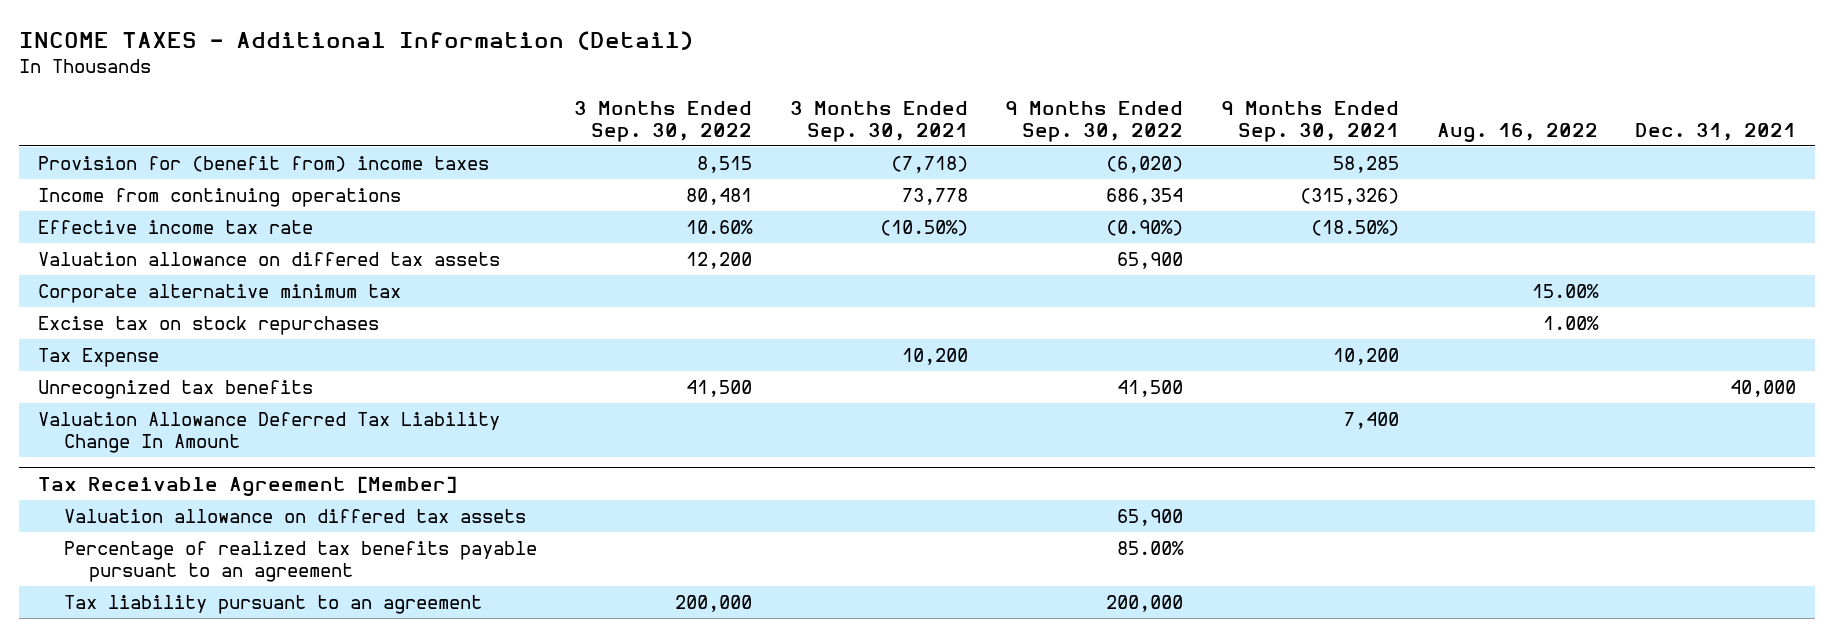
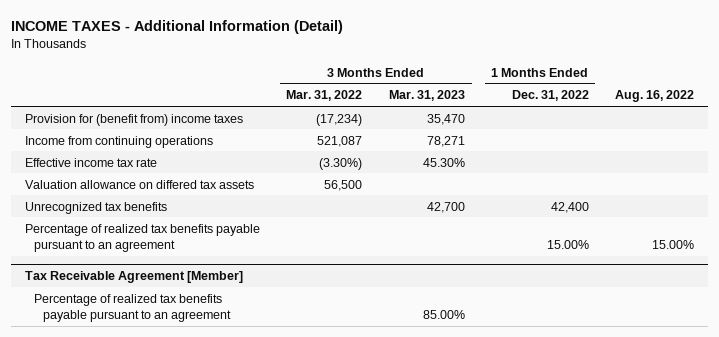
- | 3 Months Ended Sep. 30, 2022 | 3 Months Ended Sep. 30, 2021 | 9 Months Ended Sep. 30, 2022 | 9 Months Ended Sep. 30, 2021 | Aug. 16, 2022 | Dec. 31, 2021
+ | 3 Months Ended Mar. 31, 2022 | 3 Months Ended Mar. 31, 2023 | 1 Months Ended Dec. 31, 2022 | Aug. 16, 2022
- Corporate alternative minimum tax | | | | | 15.00% |
- Excise tax on stock repurchases | | | | | 1.00% |
- Tax Expense | | 10,200 | | 10,200 | |
- Valuation Allowance Deferred Tax Liability Change In Amount | | | | 7,400 | |
+ Percentage of realized tax benefits payable pursuant to an agreement | | | 15.00% | 15.00%
@ Tax Receivable Agreement [Member]
- Valuation allowance on differed tax assets | | | 65,900 | | |
- Tax liability pursuant to an agreement | 200,000 | | 200,000 | | |

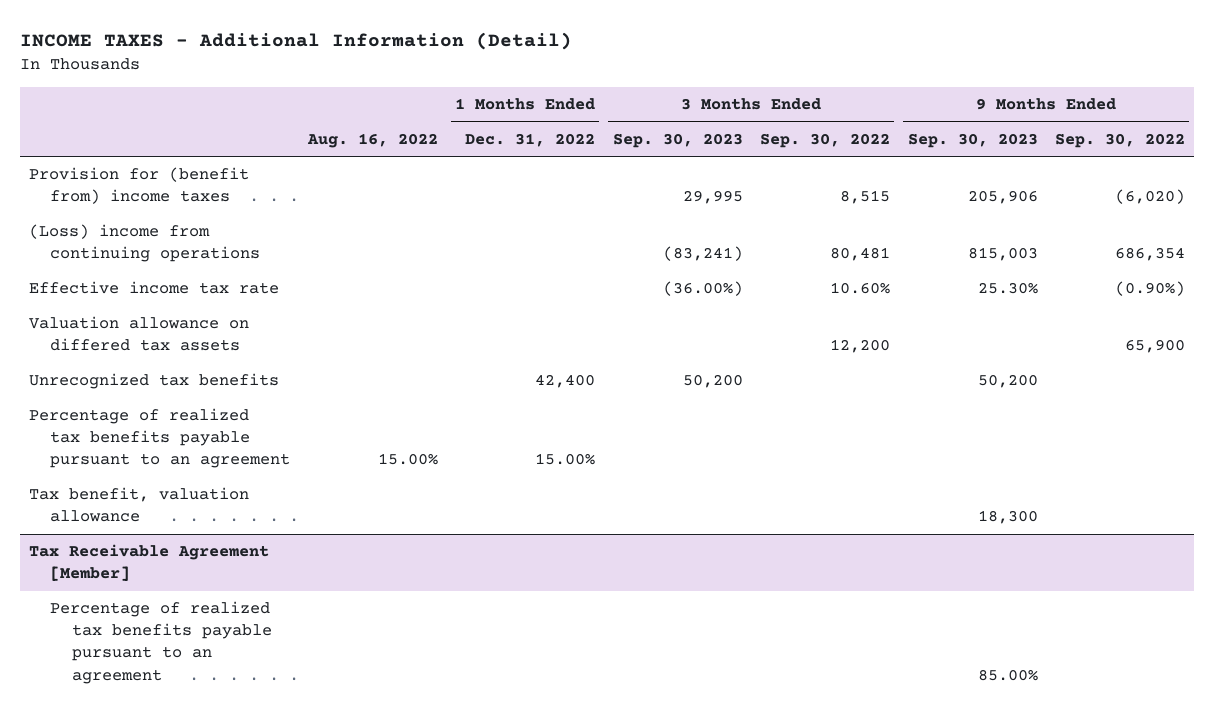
- | 3 Months Ended Mar. 31, 2022 | 3 Months Ended Mar. 31, 2023 | 1 Months Ended Dec. 31, 2022 | Aug. 16, 2022
+ | Aug. 16, 2022 | 1 Months Ended Dec. 31, 2022 | 3 Months Ended Sep. 30, 2023 | 3 Months Ended Sep. 30, 2022 | 9 Months Ended Sep. 30, 2023 | 9 Months Ended Sep. 30, 2022
- Income from continuing operations | 521,087 | 78,271 | |
+ (Loss) income from continuing operations | | | (83,241) | 80,481 | 815,003 | 686,354
+ Tax benefit, valuation allowance | | | | | 18,300 |

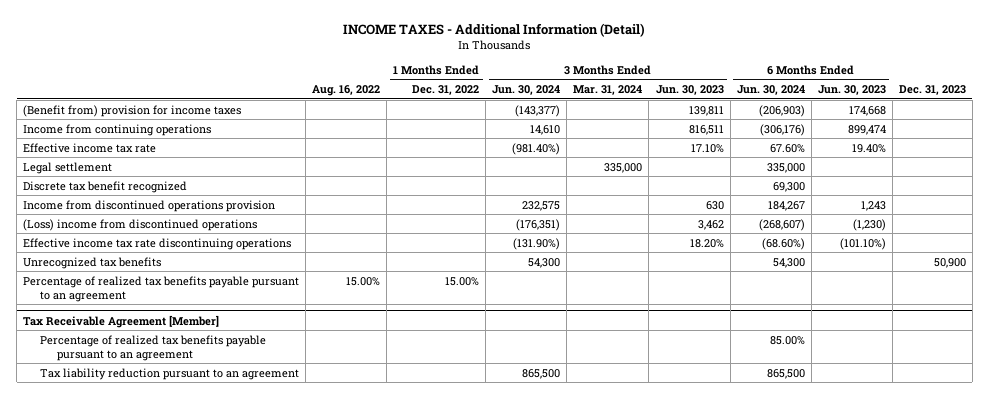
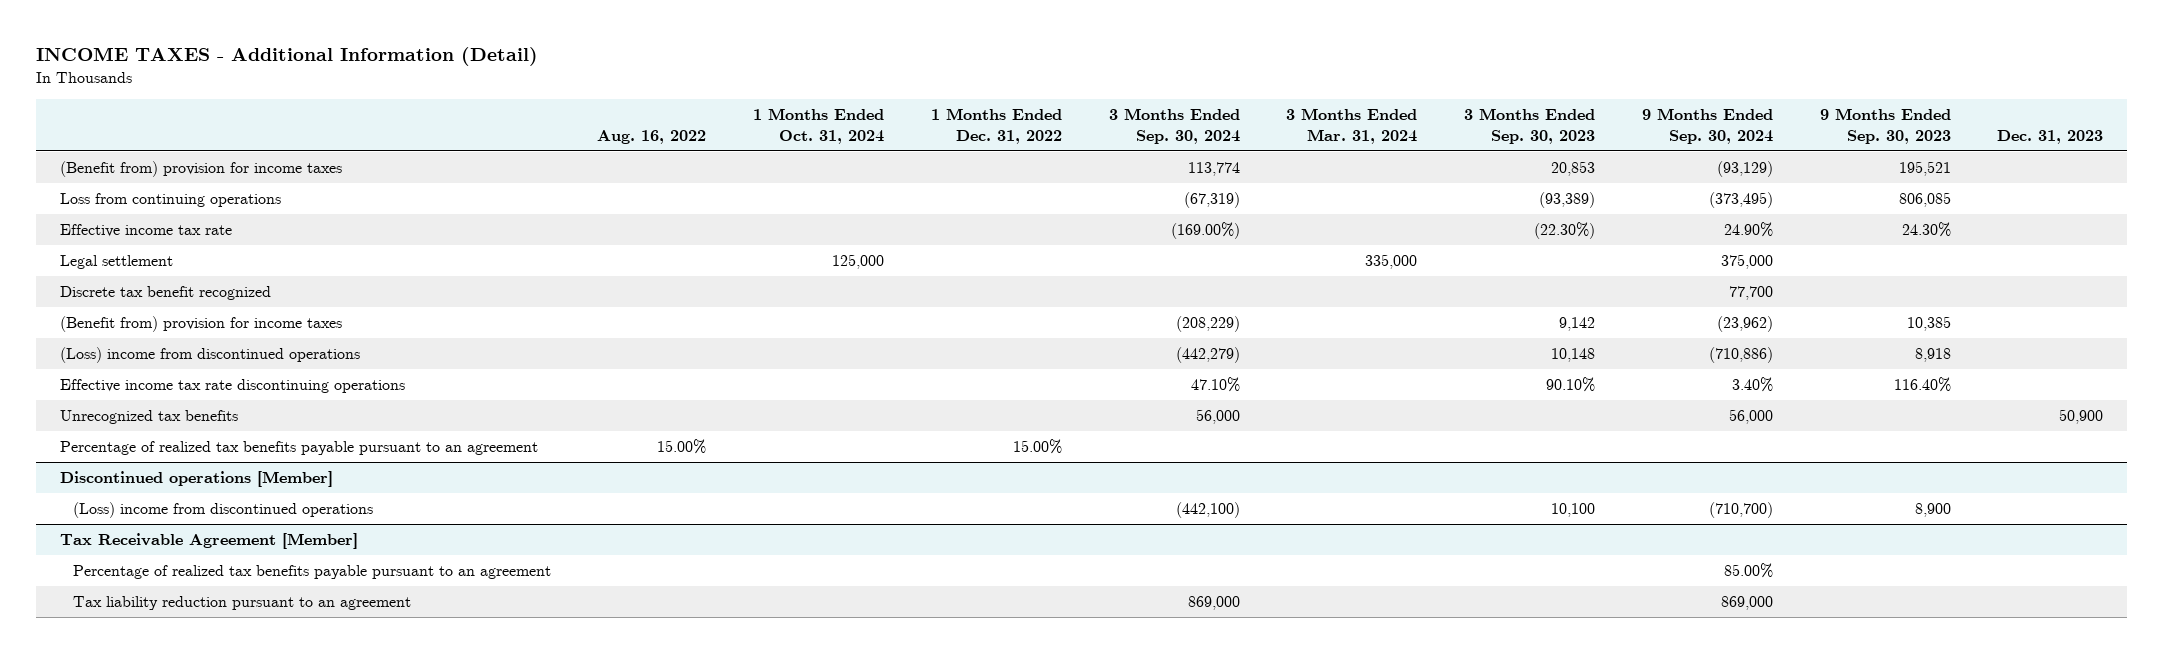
- | Aug. 16, 2022 | 1 Months Ended Dec. 31, 2022 | 3 Months Ended Jun. 30, 2024 | 3 Months Ended Mar. 31, 2024 | 3 Months Ended Jun. 30, 2023 | 6 Months Ended Jun. 30, 2024 | 6 Months Ended Jun. 30, 2023 | Dec. 31, 2023
+ | Aug. 16, 2022 | 1 Months Ended Oct. 31, 2024 | 1 Months Ended Dec. 31, 2022 | 3 Months Ended Sep. 30, 2024 | 3 Months Ended Mar. 31, 2024 | 3 Months Ended Sep. 30, 2023 | 9 Months Ended Sep. 30, 2024 | 9 Months Ended Sep. 30, 2023 | Dec. 31, 2023
- Income from continuing operations | | | 14,610 | | 816,511 | (306,176) | 899,474 |
+ Loss from continuing operations | | | | (67,319) | | (93,389) | (373,495) | 806,085 |
- Income from discontinued operations provision | | | 232,575 | | 630 | 184,267 | 1,243 |
+ (Benefit from) provision for income taxes | | | | (208,229) | | 9,142 | (23,962) | 10,385 |
+ Discontinued operations [Member]
+ (Loss) income from discontinued operations | | | | (442,100) | | 10,100 | (710,700) | 8,900 |

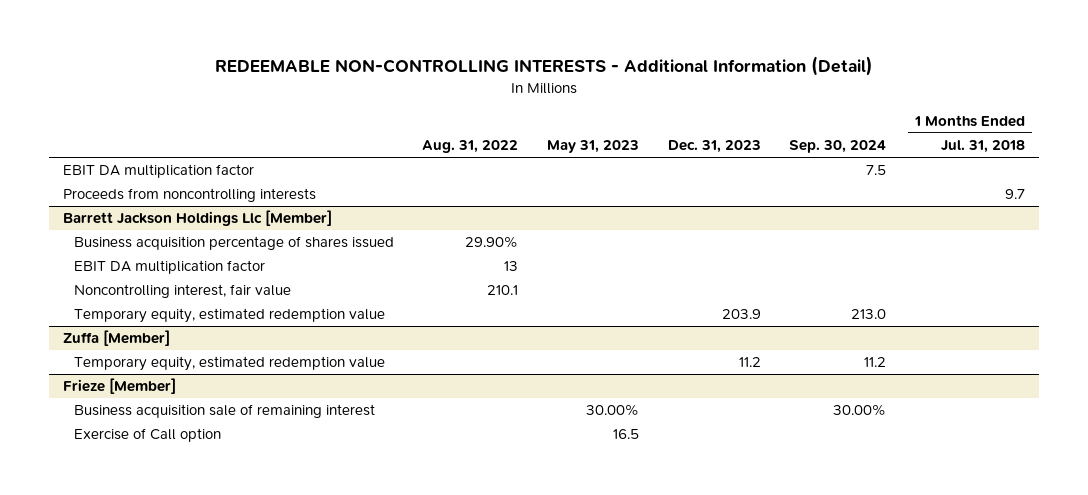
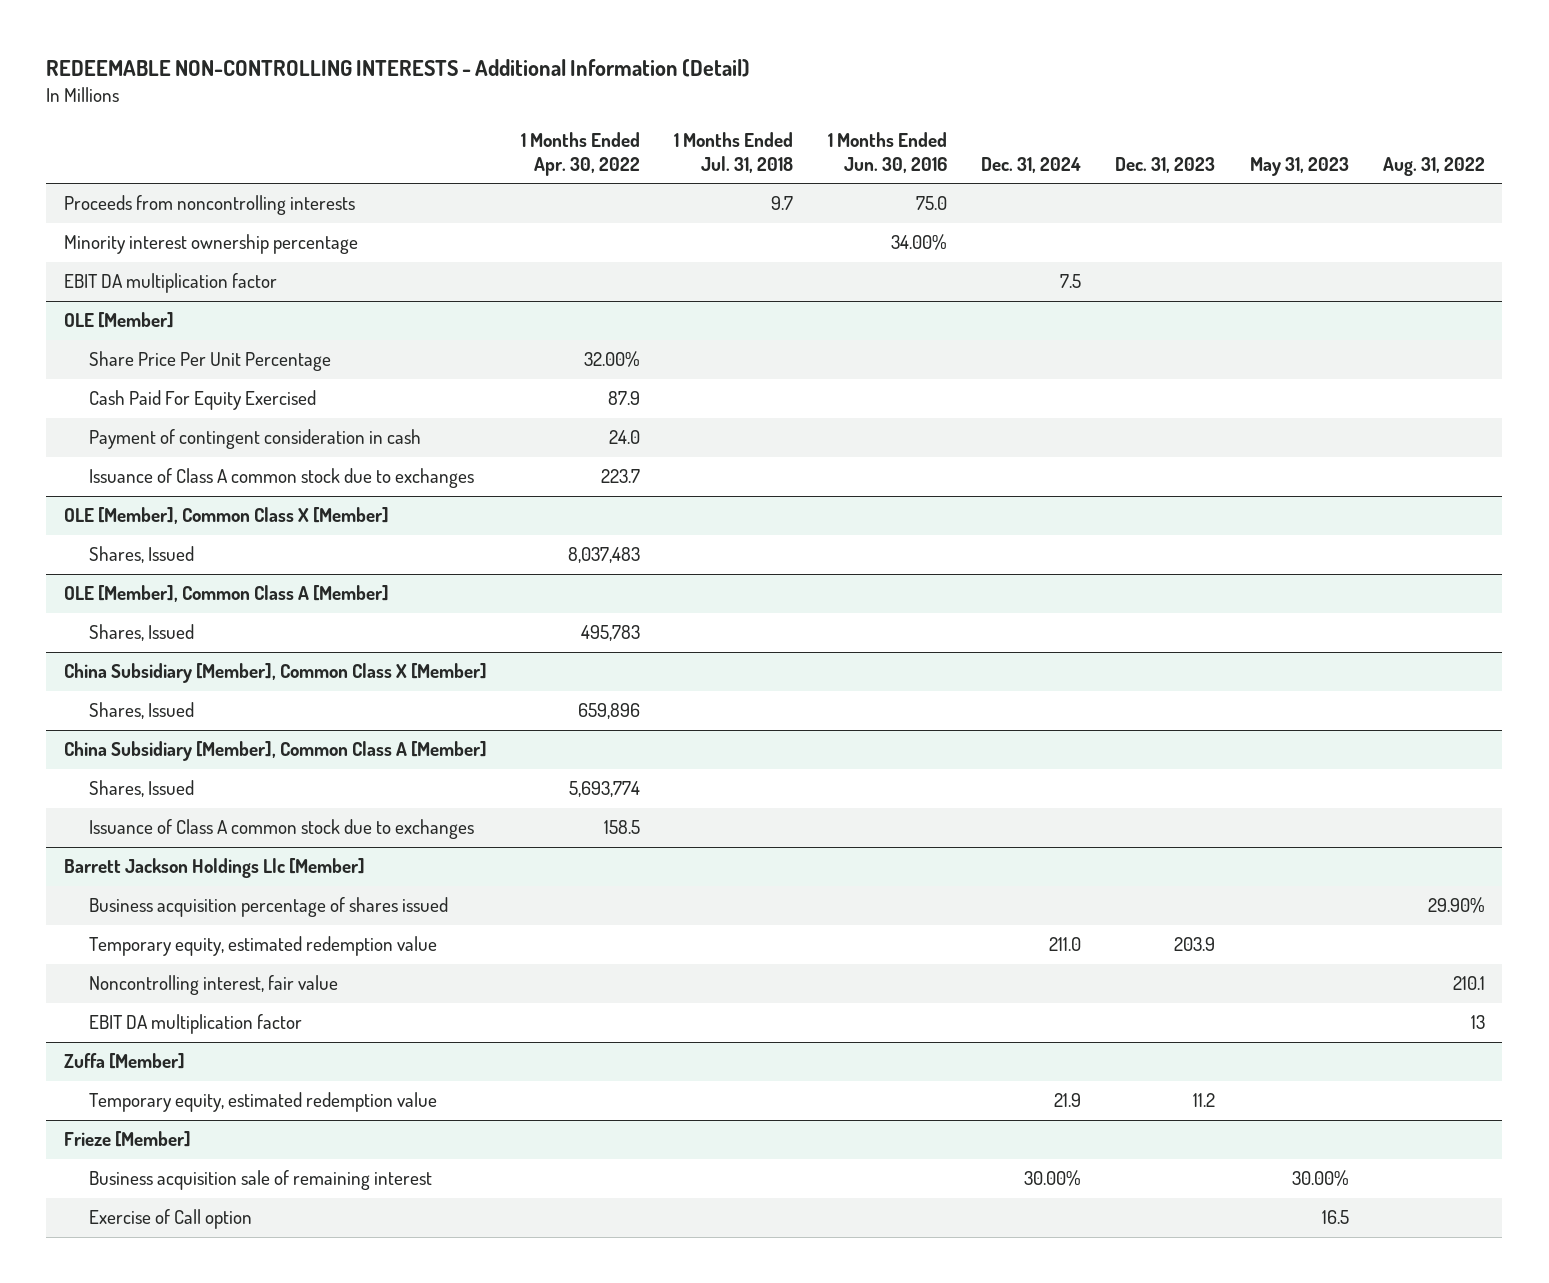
- | Aug. 31, 2022 | May 31, 2023 | Dec. 31, 2023 | Sep. 30, 2024 | 1 Months Ended Jul. 31, 2018
+ | 1 Months Ended Apr. 30, 2022 | 1 Months Ended Jul. 31, 2018 | 1 Months Ended Jun. 30, 2016 | Dec. 31, 2024 | Dec. 31, 2023 | May 31, 2023 | Aug. 31, 2022
+ Minority interest ownership percentage | | | 34.00% | | | |
moved down: EBIT DA multiplication factor | | | | 7.5 | | |
+ OLE [Member]
+ Share Price Per Unit Percentage | 32.00% | | | | | |
+ Cash Paid For Equity Exercised | 87.9 | | | | | |
+ Payment of contingent consideration in cash | 24.0 | | | | | |
+ Issuance of Class A common stock due to exchanges | 223.7 | | | | | |
+ OLE [Member], Common Class X [Member]
+ Shares, Issued | 8,037,483 | | | | | |
+ OLE [Member], Common Class A [Member]
+ Shares, Issued | 495,783 | | | | | |
+ China Subsidiary [Member], Common Class X [Member]
+ Shares, Issued | 659,896 | | | | | |
+ China Subsidiary [Member], Common Class A [Member]
+ Shares, Issued | 5,693,774 | | | | | |
+ Issuance of Class A common stock due to exchanges | 158.5 | | | | | |
@ Barrett Jackson Holdings Llc [Member]
moved down: Noncontrolling interest, fair value | | | | | | | 210.1
moved down: EBIT DA multiplication factor | | | | | | | 13

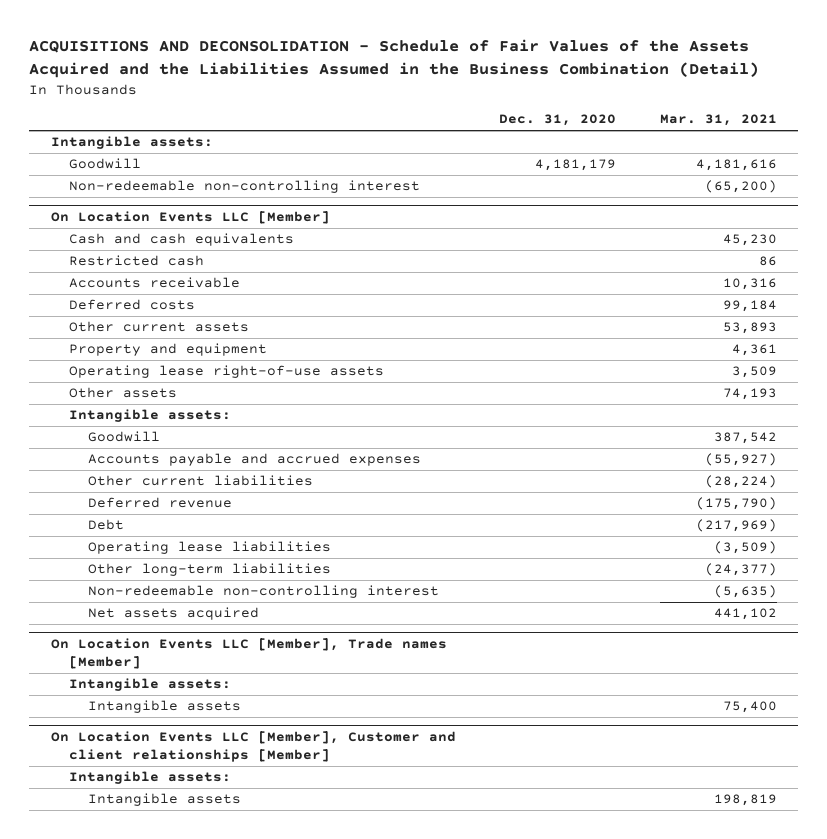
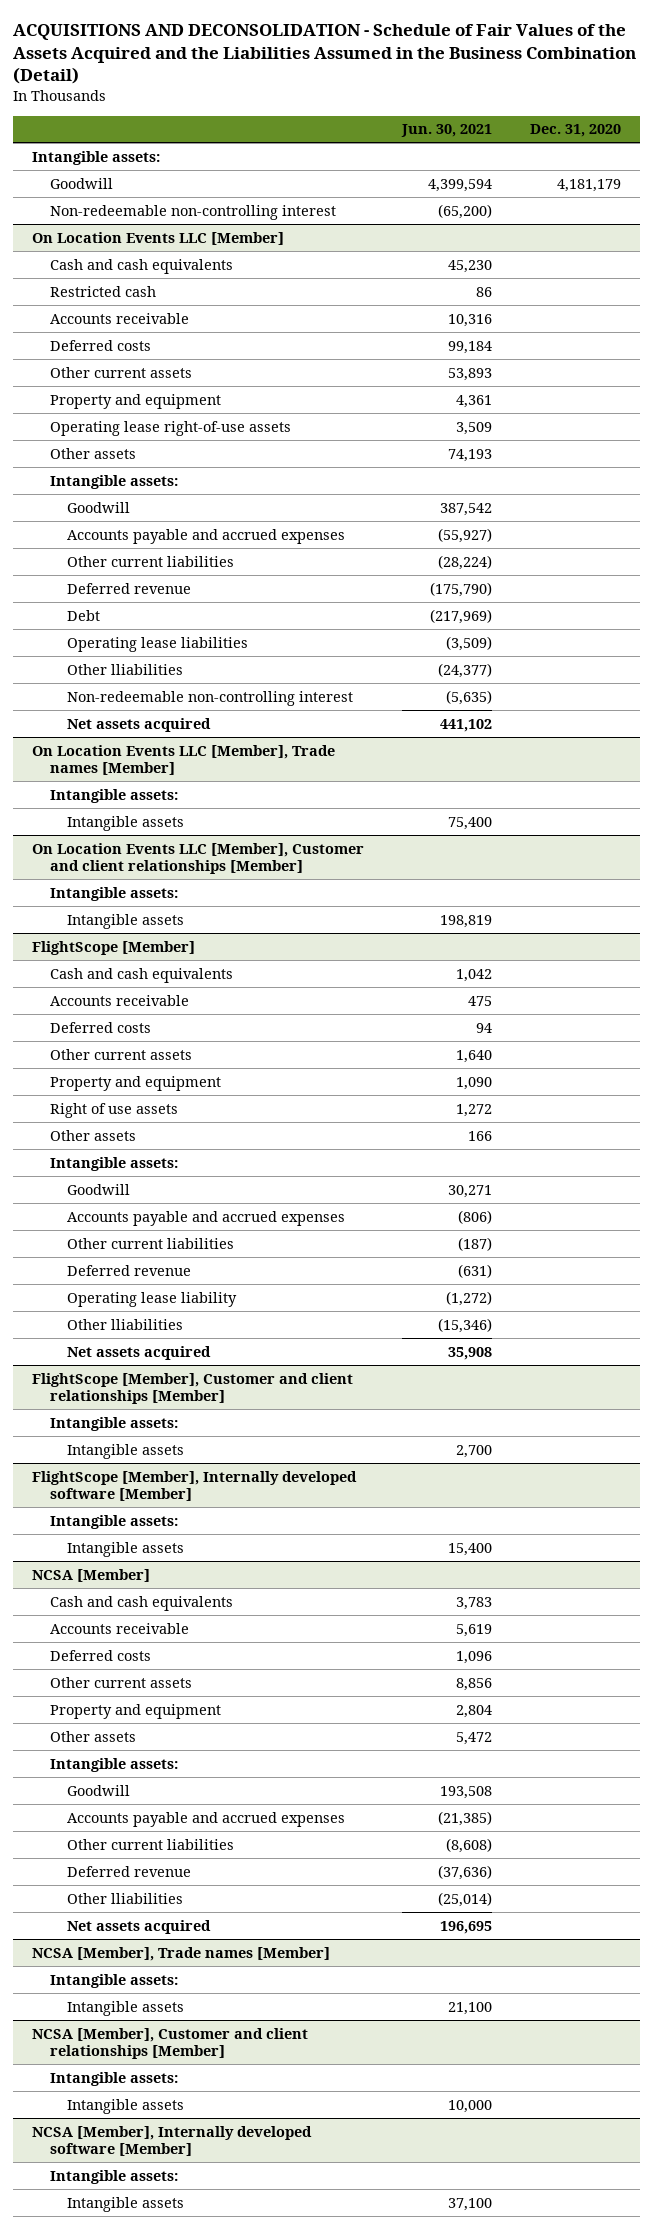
- | Dec. 31, 2020 | Mar. 31, 2021
+ | Jun. 30, 2021 | Dec. 31, 2020
@ On Location Events LLC [Member]
- Other long-term liabilities | | (24,377)
+ Other lliabilities | (24,377) |
+ FlightScope [Member]
+ Cash and cash equivalents | 1,042 |
+ Accounts receivable | 475 |
+ Deferred costs | 94 |
+ Other current assets | 1,640 |
+ Property and equipment | 1,090 |
+ Right of use assets | 1,272 |
+ Other assets | 166 |
+ Intangible assets:
+ Goodwill | 30,271 |
+ Accounts payable and accrued expenses | (806) |
+ Other current liabilities | (187) |
+ Deferred revenue | (631) |
+ Operating lease liability | (1,272) |
+ Other lliabilities | (15,346) |
+ Net assets acquired | 35,908 |
+ FlightScope [Member], Customer and client relationships [Member]
+ Intangible assets:
+ Intangible assets | 2,700 |
+ FlightScope [Member], Internally developed software [Member]
+ Intangible assets:
+ Intangible assets | 15,400 |
+ NCSA [Member]
+ Cash and cash equivalents | 3,783 |
+ Accounts receivable | 5,619 |
+ Deferred costs | 1,096 |
+ Other current assets | 8,856 |
+ Property and equipment | 2,804 |
+ Other assets | 5,472 |
+ Intangible assets:
+ Goodwill | 193,508 |
+ Accounts payable and accrued expenses | (21,385) |
+ Other current liabilities | (8,608) |
+ Deferred revenue | (37,636) |
+ Other lliabilities | (25,014) |
+ Net assets acquired | 196,695 |
+ NCSA [Member], Trade names [Member]
+ Intangible assets:
+ Intangible assets | 21,100 |
+ NCSA [Member], Customer and client relationships [Member]
+ Intangible assets:
+ Intangible assets | 10,000 |
+ NCSA [Member], Internally developed software [Member]
+ Intangible assets:
+ Intangible assets | 37,100 |

